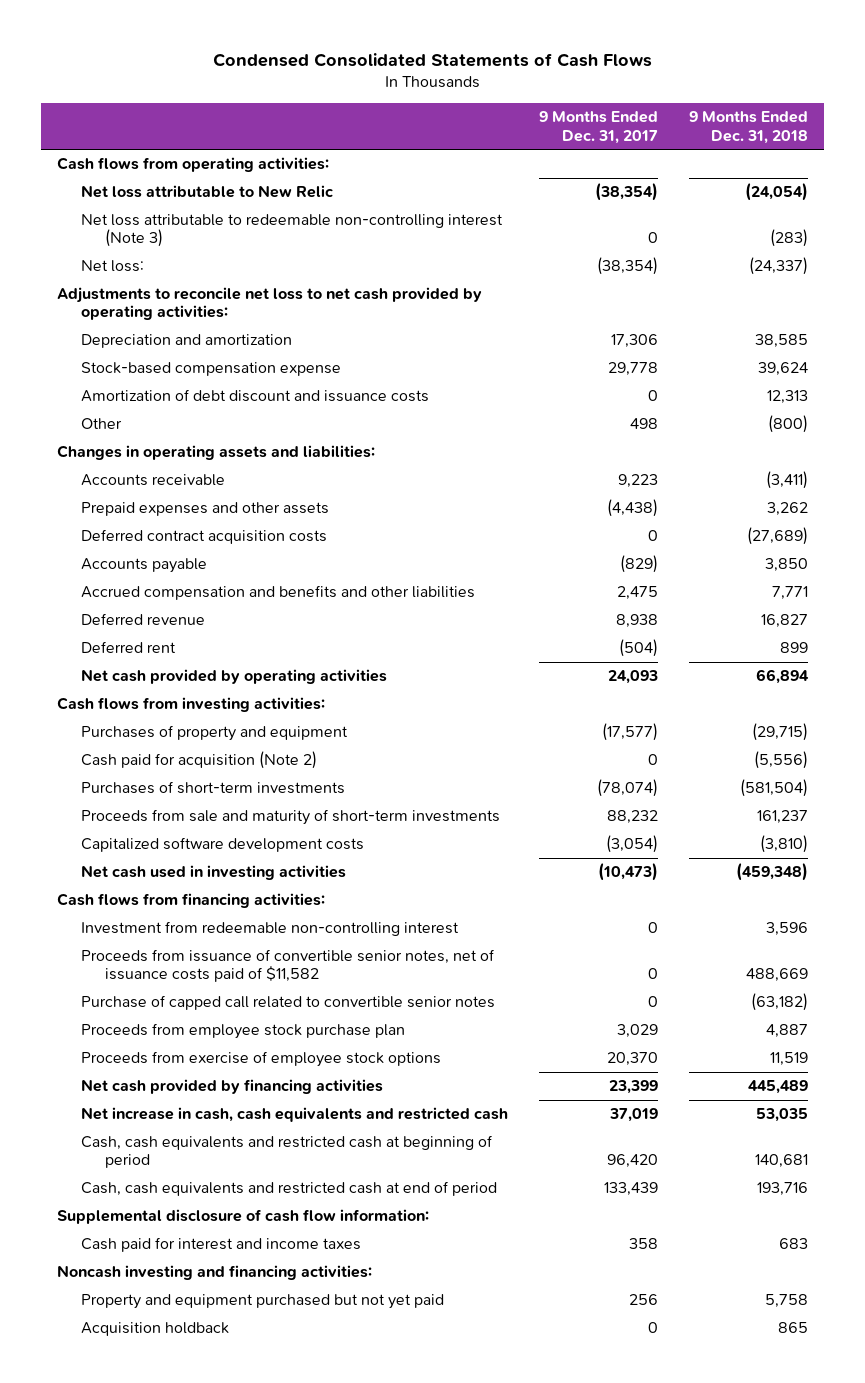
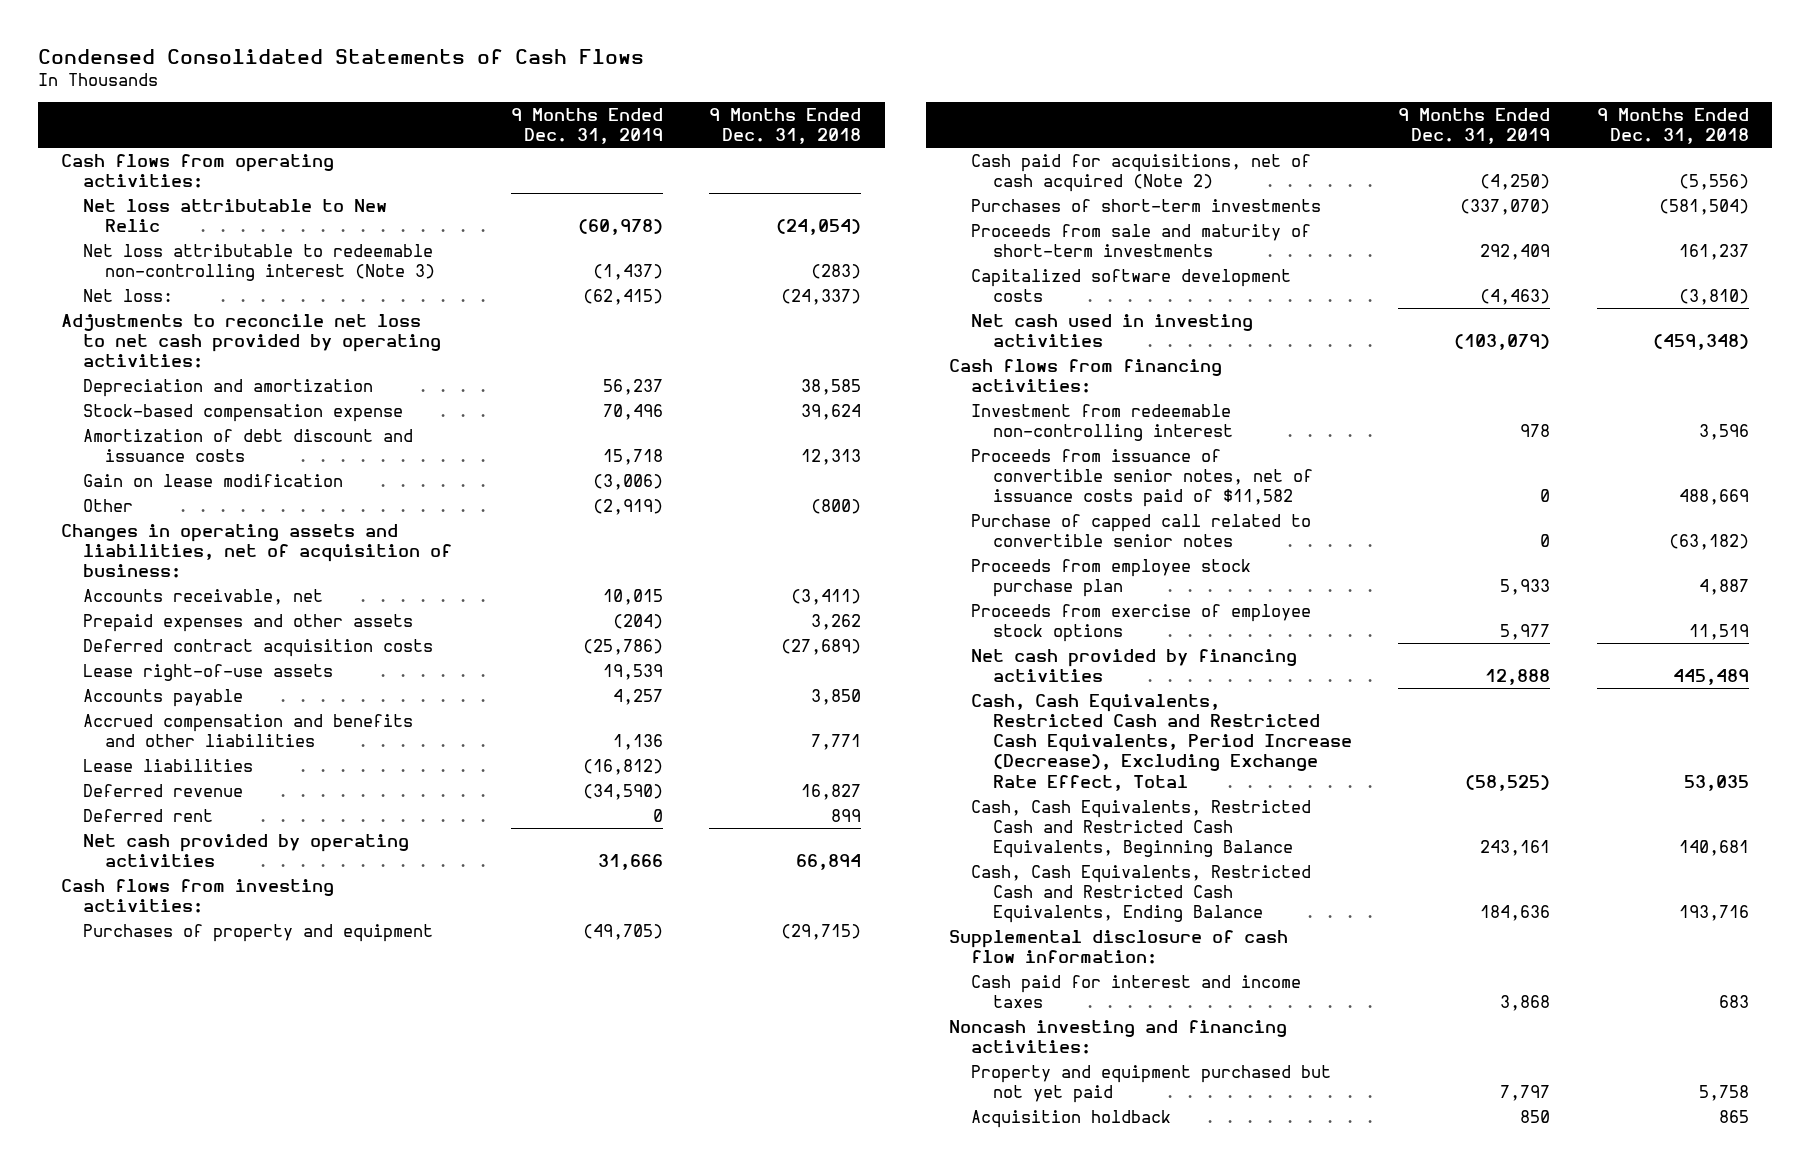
- | 9 Months Ended Dec. 31, 2017 | 9 Months Ended Dec. 31, 2018
+ | 9 Months Ended Dec. 31, 2019 | 9 Months Ended Dec. 31, 2018
+ Gain on lease modification | (3,006) |
- Changes in operating assets and liabilities:
- Accounts receivable | 9,223 | (3,411)
+ Changes in operating assets and liabilities, net of acquisition of business:
+ Accounts receivable, net | 10,015 | (3,411)
+ Lease right-of-use assets | 19,539 |
+ Lease liabilities | (16,812) |
- Cash paid for acquisition (Note 2) | 0 | (5,556)
+ Cash paid for acquisitions, net of cash acquired (Note 2) | (4,250) | (5,556)
- Net increase in cash, cash equivalents and restricted cash | 37,019 | 53,035
- Cash, cash equivalents and restricted cash at beginning of period | 96,420 | 140,681
- Cash, cash equivalents and restricted cash at end of period | 133,439 | 193,716
+ Cash, Cash Equivalents, Restricted Cash and Restricted Cash Equivalents, Period Increase (Decrease), Excluding Exchange Rate Effect, Total | (58,525) | 53,035
+ Cash, Cash Equivalents, Restricted Cash and Restricted Cash Equivalents, Beginning Balance | 243,161 | 140,681
+ Cash, Cash Equivalents, Restricted Cash and Restricted Cash Equivalents, Ending Balance | 184,636 | 193,716

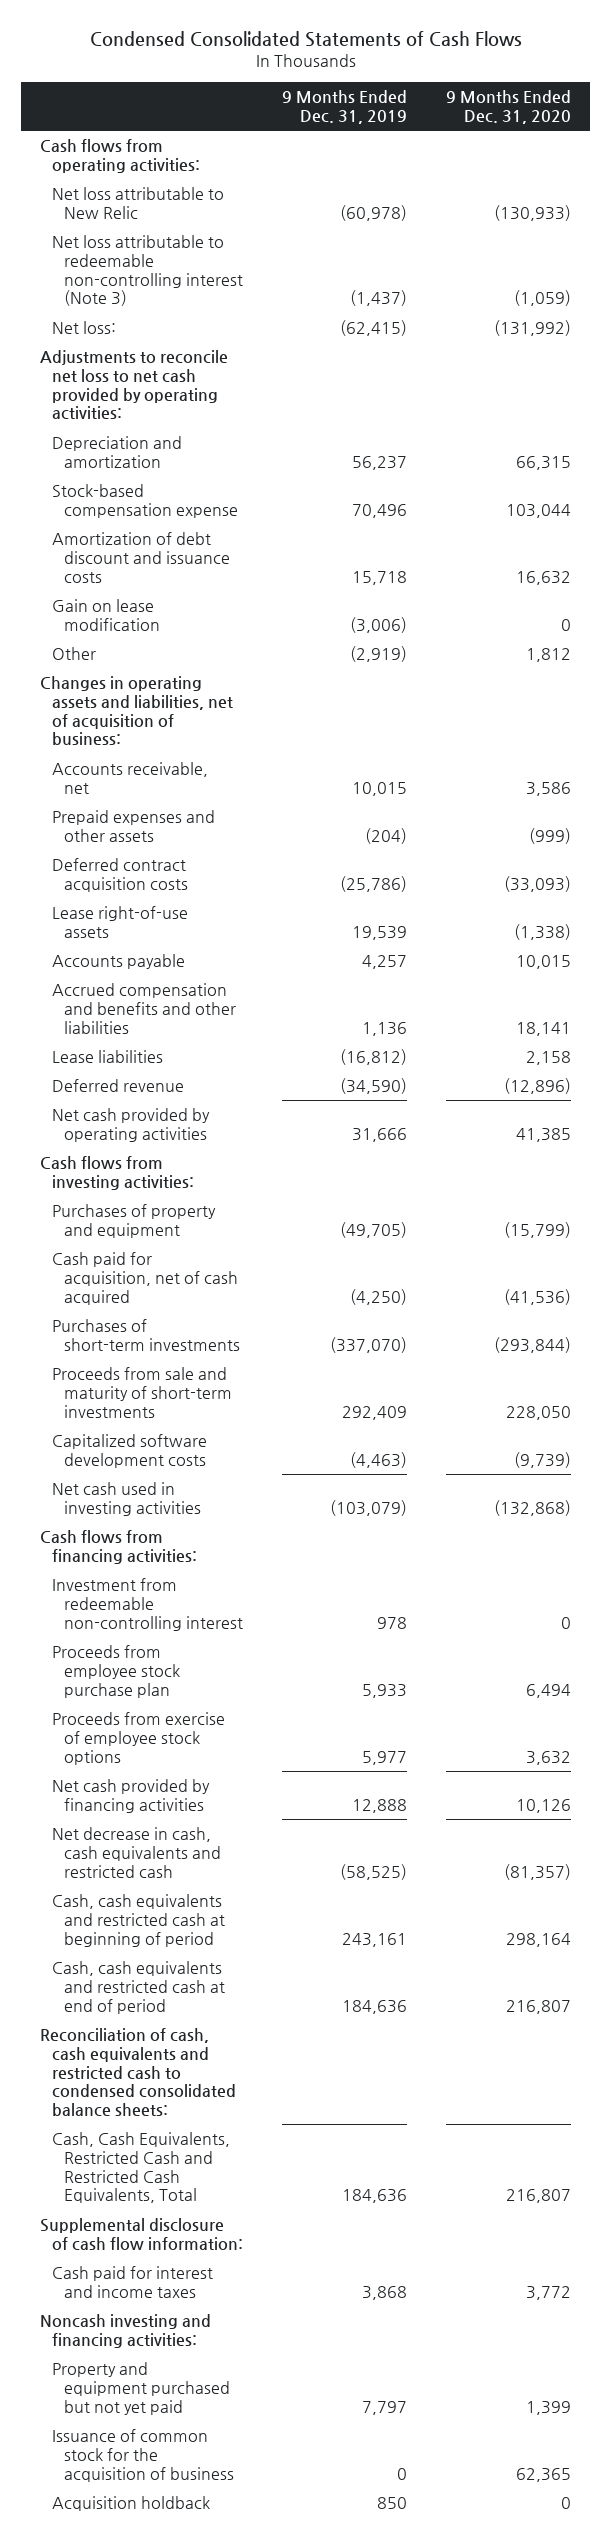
- | 9 Months Ended Dec. 31, 2019 | 9 Months Ended Dec. 31, 2018
+ | 9 Months Ended Dec. 31, 2019 | 9 Months Ended Dec. 31, 2020
- Deferred rent | 0 | 899
- Cash paid for acquisitions, net of cash acquired (Note 2) | (4,250) | (5,556)
+ Cash paid for acquisition, net of cash acquired | (4,250) | (41,536)
- Proceeds from issuance of convertible senior notes, net of issuance costs paid of $11,582 | 0 | 488,669
- Purchase of capped call related to convertible senior notes | 0 | (63,182)
- Cash, Cash Equivalents, Restricted Cash and Restricted Cash Equivalents, Period Increase (Decrease), Excluding Exchange Rate Effect, Total | (58,525) | 53,035
- Cash, Cash Equivalents, Restricted Cash and Restricted Cash Equivalents, Beginning Balance | 243,161 | 140,681
- Cash, Cash Equivalents, Restricted Cash and Restricted Cash Equivalents, Ending Balance | 184,636 | 193,716
+ Net decrease in cash, cash equivalents and restricted cash | (58,525) | (81,357)
+ Cash, cash equivalents and restricted cash at beginning of period | 243,161 | 298,164
+ Cash, cash equivalents and restricted cash at end of period | 184,636 | 216,807
+ Reconciliation of cash, cash equivalents and restricted cash to condensed consolidated balance sheets:
+ Cash, Cash Equivalents, Restricted Cash and Restricted Cash Equivalents, Total | 184,636 | 216,807
+ Issuance of common stock for the acquisition of business | 0 | 62,365

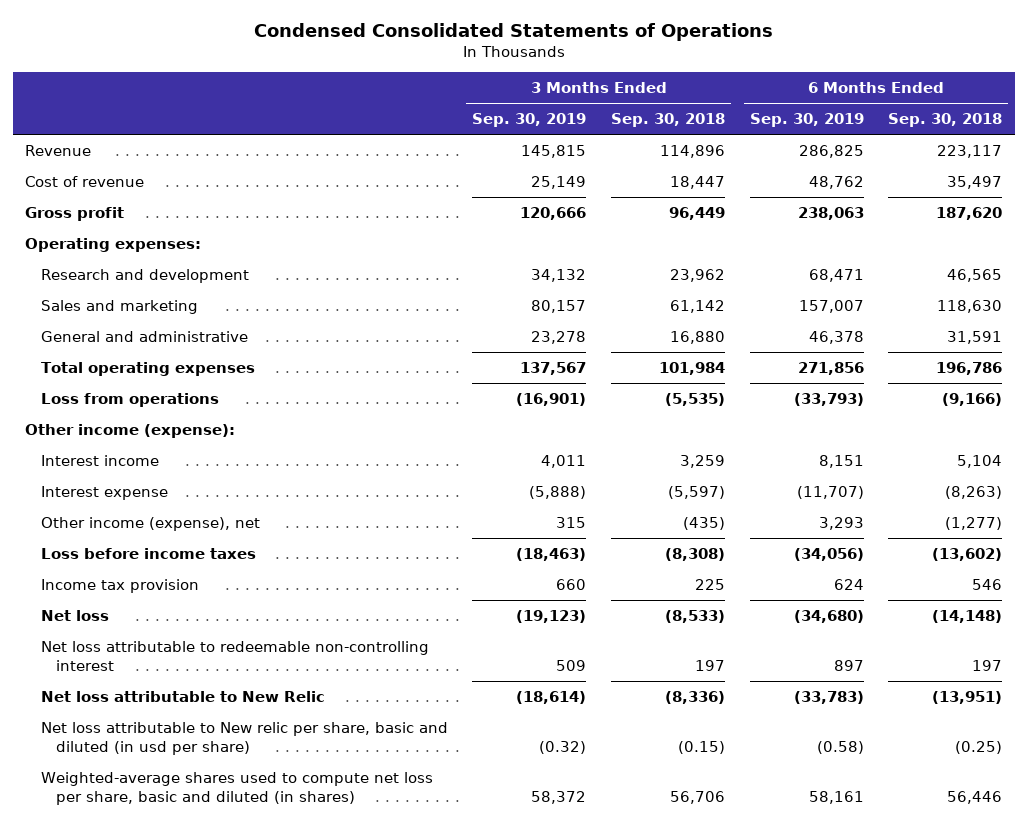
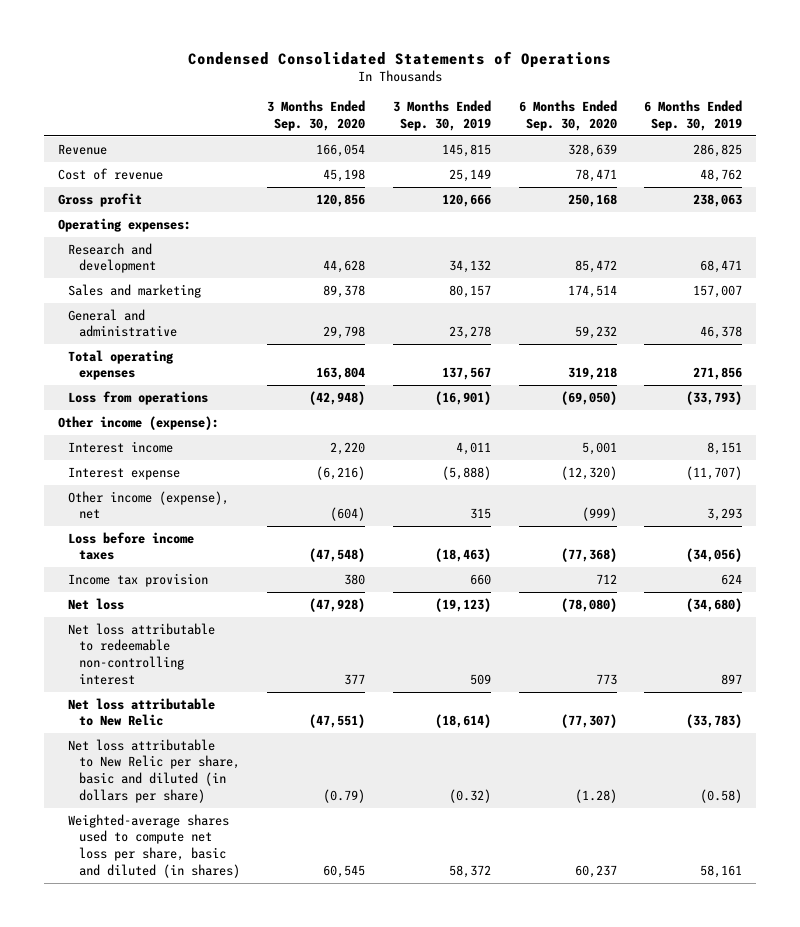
- | 3 Months Ended Sep. 30, 2019 | 3 Months Ended Sep. 30, 2018 | 6 Months Ended Sep. 30, 2019 | 6 Months Ended Sep. 30, 2018
+ | 3 Months Ended Sep. 30, 2020 | 3 Months Ended Sep. 30, 2019 | 6 Months Ended Sep. 30, 2020 | 6 Months Ended Sep. 30, 2019
- Net loss attributable to New relic per share, basic and diluted (in usd per share) | (0.32) | (0.15) | (0.58) | (0.25)
+ Net loss attributable to New Relic per share, basic and diluted (in dollars per share) | (0.79) | (0.32) | (1.28) | (0.58)

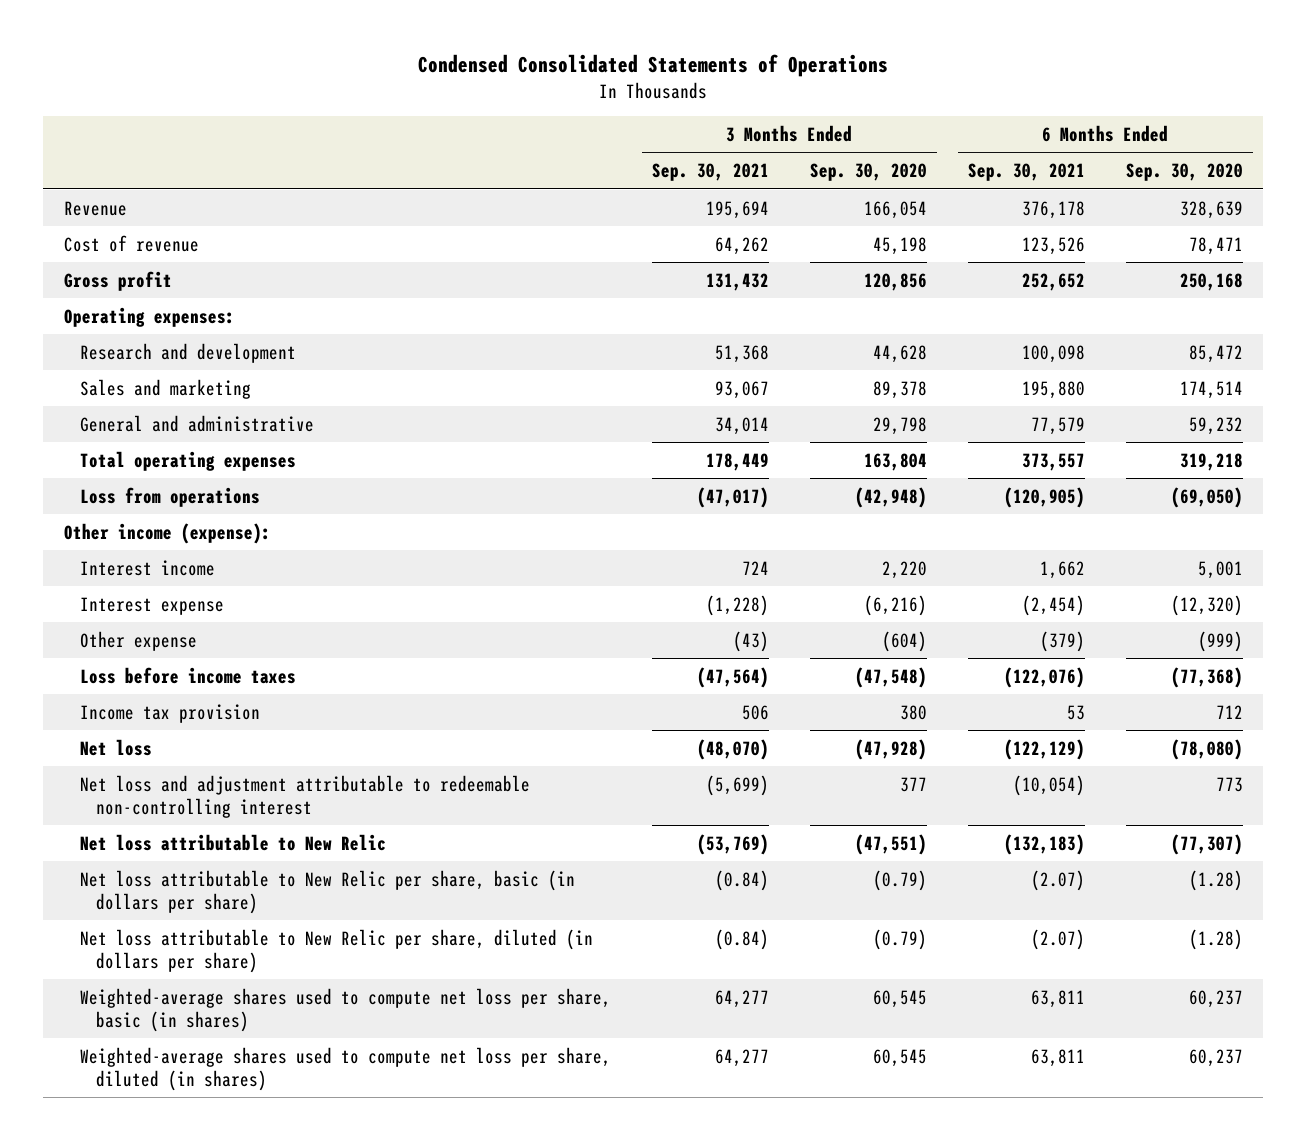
- | 3 Months Ended Sep. 30, 2020 | 3 Months Ended Sep. 30, 2019 | 6 Months Ended Sep. 30, 2020 | 6 Months Ended Sep. 30, 2019
+ | 3 Months Ended Sep. 30, 2021 | 3 Months Ended Sep. 30, 2020 | 6 Months Ended Sep. 30, 2021 | 6 Months Ended Sep. 30, 2020
- Other income (expense), net | (604) | 315 | (999) | 3,293
+ Other expense | (43) | (604) | (379) | (999)
- Net loss attributable to redeemable non-controlling interest | 377 | 509 | 773 | 897
+ Net loss and adjustment attributable to redeemable non-controlling interest | (5,699) | 377 | (10,054) | 773
- Net loss attributable to New Relic per share, basic and diluted (in dollars per share) | (0.79) | (0.32) | (1.28) | (0.58)
- Weighted-average shares used to compute net loss per share, basic and diluted (in shares) | 60,545 | 58,372 | 60,237 | 58,161
+ Net loss attributable to New Relic per share, basic (in dollars per share) | (0.84) | (0.79) | (2.07) | (1.28)
+ Net loss attributable to New Relic per share, diluted (in dollars per share) | (0.84) | (0.79) | (2.07) | (1.28)
+ Weighted-average shares used to compute net loss per share, basic (in shares) | 64,277 | 60,545 | 63,811 | 60,237
+ Weighted-average shares used to compute net loss per share, diluted (in shares) | 64,277 | 60,545 | 63,811 | 60,237

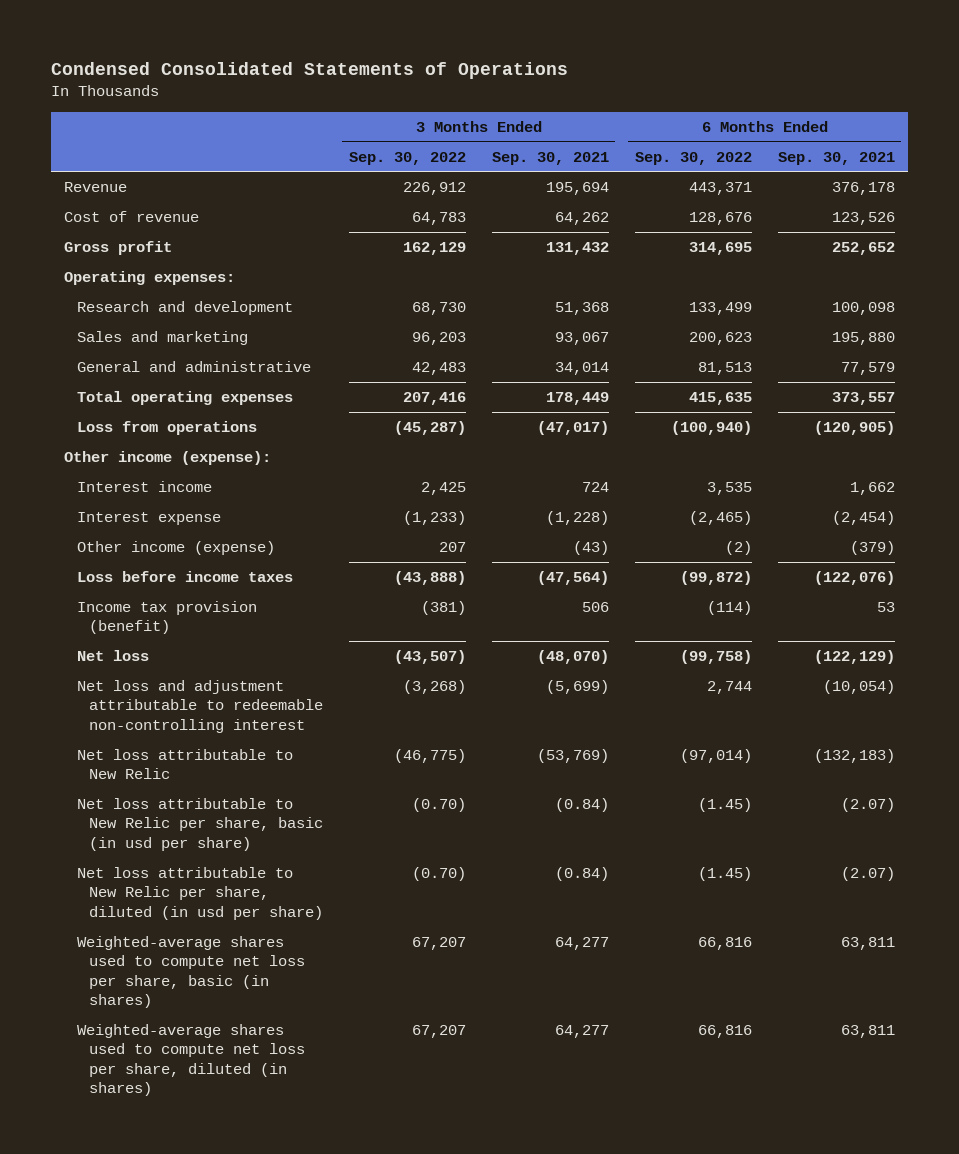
- | 3 Months Ended Sep. 30, 2021 | 3 Months Ended Sep. 30, 2020 | 6 Months Ended Sep. 30, 2021 | 6 Months Ended Sep. 30, 2020
+ | 3 Months Ended Sep. 30, 2022 | 3 Months Ended Sep. 30, 2021 | 6 Months Ended Sep. 30, 2022 | 6 Months Ended Sep. 30, 2021
- Other expense | (43) | (604) | (379) | (999)
+ Other income (expense) | 207 | (43) | (2) | (379)
- Income tax provision | 506 | 380 | 53 | 712
+ Income tax provision (benefit) | (381) | 506 | (114) | 53
- Net loss attributable to New Relic per share, basic (in dollars per share) | (0.84) | (0.79) | (2.07) | (1.28)
- Net loss attributable to New Relic per share, diluted (in dollars per share) | (0.84) | (0.79) | (2.07) | (1.28)
+ Net loss attributable to New Relic per share, basic (in usd per share) | (0.70) | (0.84) | (1.45) | (2.07)
+ Net loss attributable to New Relic per share, diluted (in usd per share) | (0.70) | (0.84) | (1.45) | (2.07)

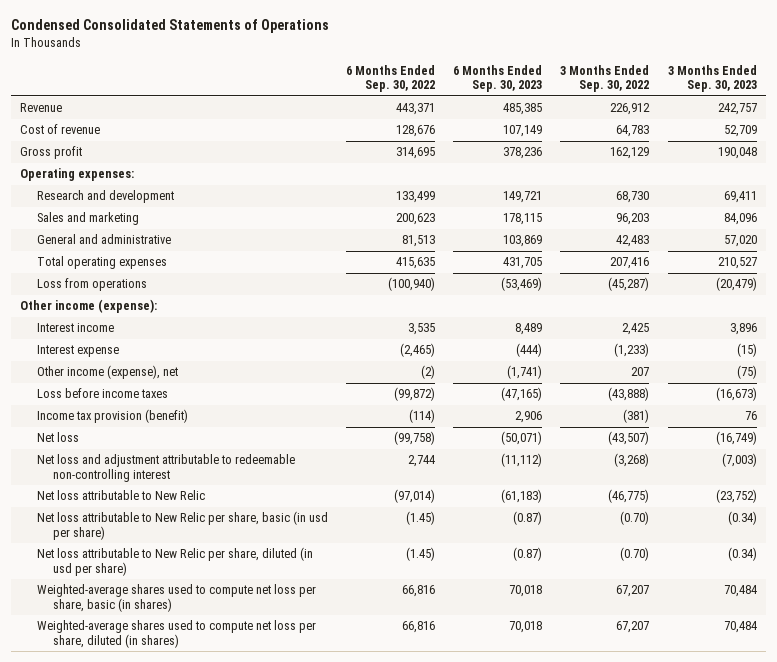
- | 3 Months Ended Sep. 30, 2022 | 3 Months Ended Sep. 30, 2021 | 6 Months Ended Sep. 30, 2022 | 6 Months Ended Sep. 30, 2021
+ | 6 Months Ended Sep. 30, 2022 | 6 Months Ended Sep. 30, 2023 | 3 Months Ended Sep. 30, 2022 | 3 Months Ended Sep. 30, 2023
- Other income (expense) | 207 | (43) | (2) | (379)
+ Other income (expense), net | (2) | (1,741) | 207 | (75)

